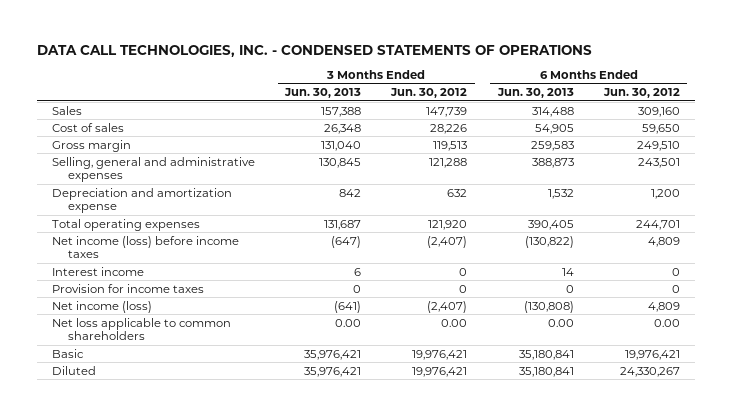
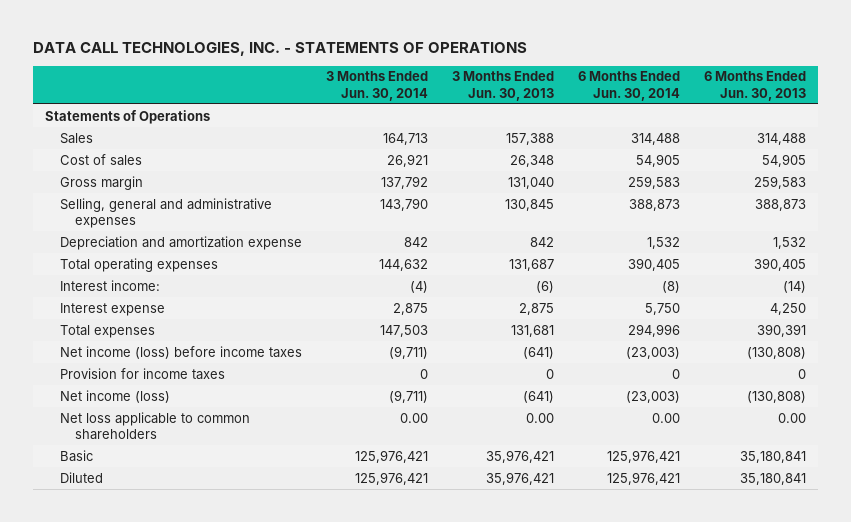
- DATA CALL TECHNOLOGIES, INC. - CONDENSED STATEMENTS OF OPERATIONS
+ DATA CALL TECHNOLOGIES, INC. - STATEMENTS OF OPERATIONS
- | 3 Months Ended Jun. 30, 2013 | 3 Months Ended Jun. 30, 2012 | 6 Months Ended Jun. 30, 2013 | 6 Months Ended Jun. 30, 2012
+ | 3 Months Ended Jun. 30, 2014 | 3 Months Ended Jun. 30, 2013 | 6 Months Ended Jun. 30, 2014 | 6 Months Ended Jun. 30, 2013
+ Statements of Operations
- Net income (loss) before income taxes | (647) | (2,407) | (130,822) | 4,809
- Interest income | 6 | 0 | 14 | 0
+ Interest income: | (4) | (6) | (8) | (14)
+ Interest expense | 2,875 | 2,875 | 5,750 | 4,250
+ Total expenses | 147,503 | 131,681 | 294,996 | 390,391
+ Net income (loss) before income taxes | (9,711) | (641) | (23,003) | (130,808)

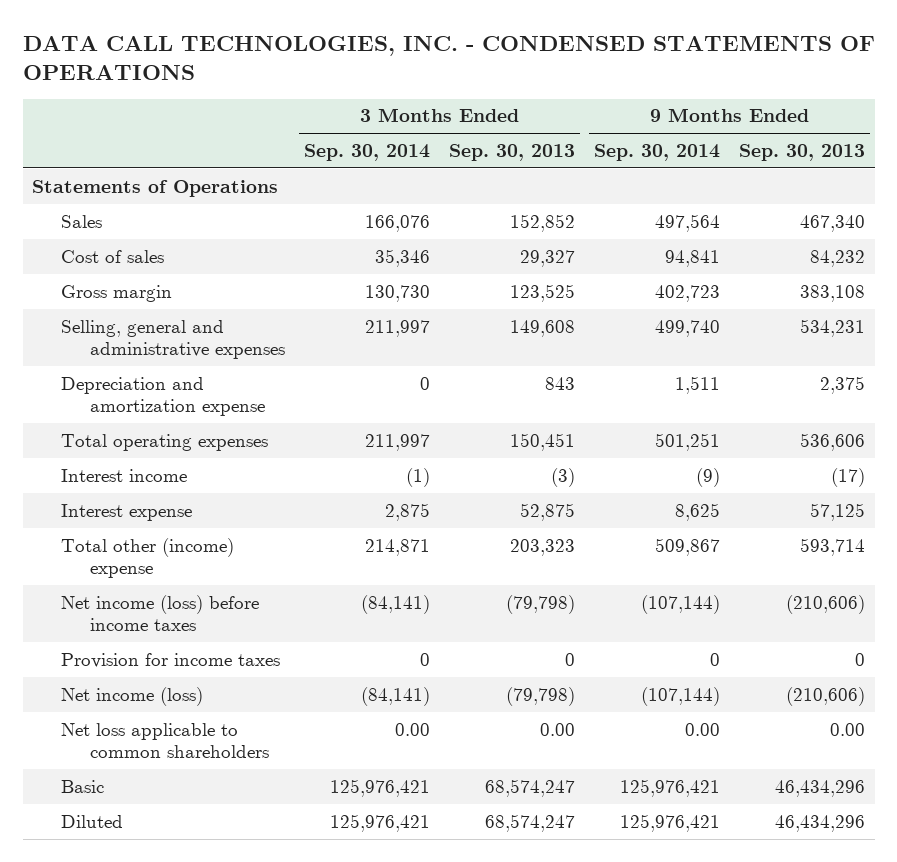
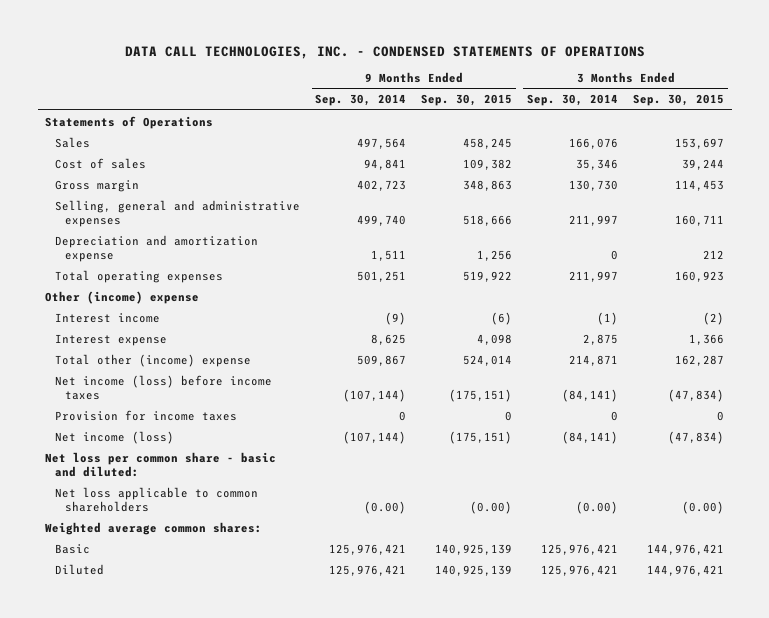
- | 3 Months Ended Sep. 30, 2014 | 3 Months Ended Sep. 30, 2013 | 9 Months Ended Sep. 30, 2014 | 9 Months Ended Sep. 30, 2013
+ | 9 Months Ended Sep. 30, 2014 | 9 Months Ended Sep. 30, 2015 | 3 Months Ended Sep. 30, 2014 | 3 Months Ended Sep. 30, 2015
+ Other (income) expense
- Net loss applicable to common shareholders | 0.00 | 0.00 | 0.00 | 0.00
+ Net loss per common share - basic and diluted:
+ Net loss applicable to common shareholders | (0.00) | (0.00) | (0.00) | (0.00)
+ Weighted average common shares:

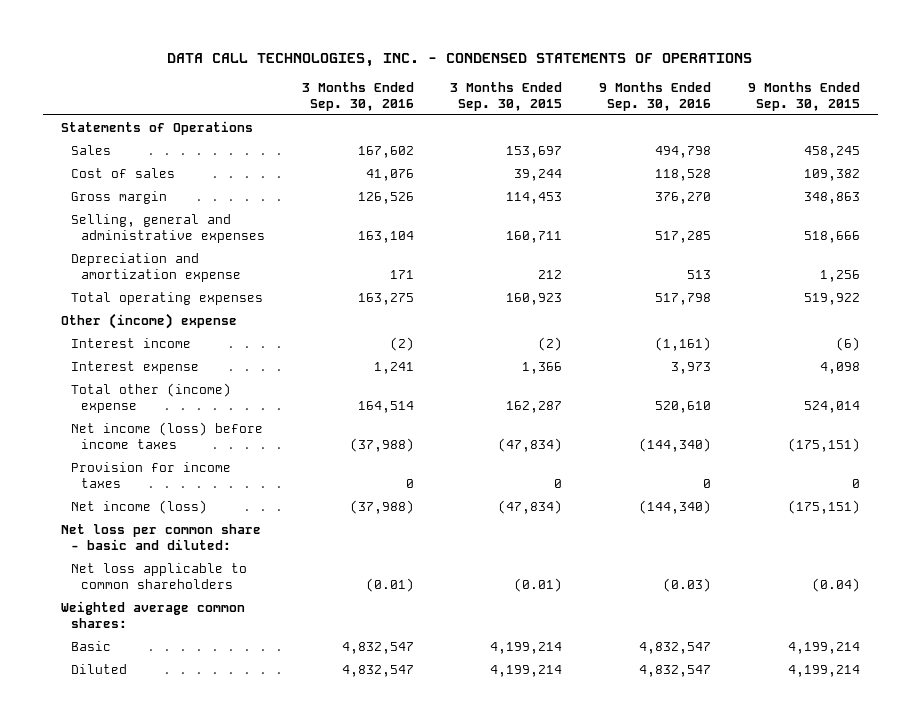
- | 9 Months Ended Sep. 30, 2014 | 9 Months Ended Sep. 30, 2015 | 3 Months Ended Sep. 30, 2014 | 3 Months Ended Sep. 30, 2015
+ | 3 Months Ended Sep. 30, 2016 | 3 Months Ended Sep. 30, 2015 | 9 Months Ended Sep. 30, 2016 | 9 Months Ended Sep. 30, 2015
- Net loss applicable to common shareholders | (0.00) | (0.00) | (0.00) | (0.00)
+ Net loss applicable to common shareholders | (0.01) | (0.01) | (0.03) | (0.04)
- Basic | 125,976,421 | 140,925,139 | 125,976,421 | 144,976,421
- Diluted | 125,976,421 | 140,925,139 | 125,976,421 | 144,976,421
+ Basic | 4,832,547 | 4,199,214 | 4,832,547 | 4,199,214
+ Diluted | 4,832,547 | 4,199,214 | 4,832,547 | 4,199,214

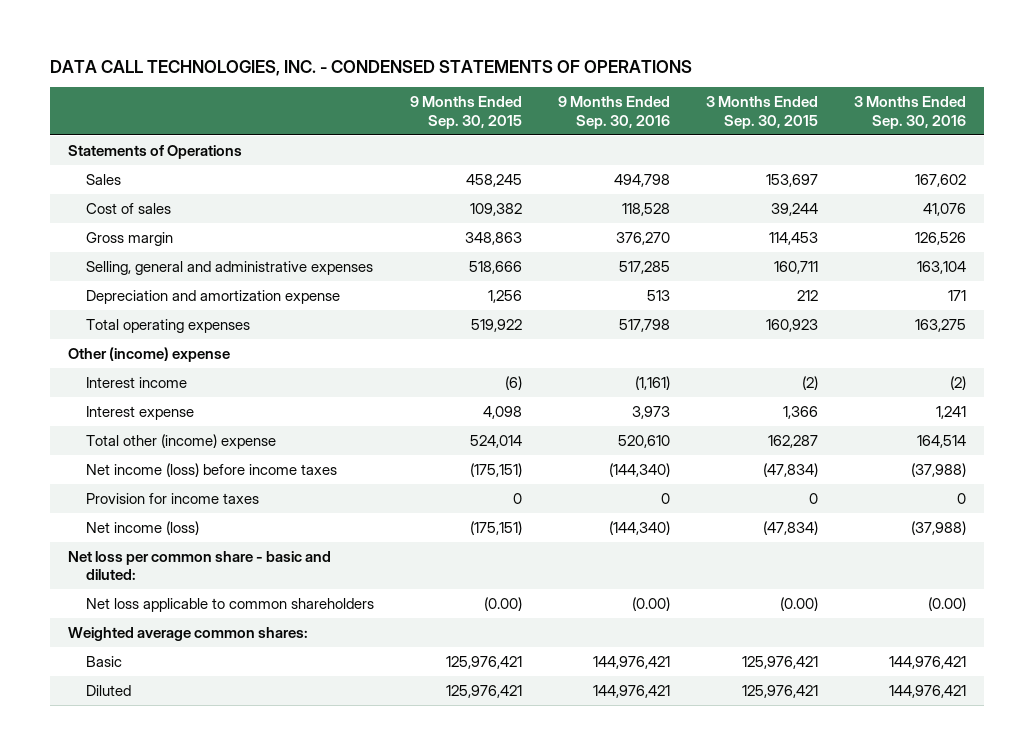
- | 3 Months Ended Sep. 30, 2016 | 3 Months Ended Sep. 30, 2015 | 9 Months Ended Sep. 30, 2016 | 9 Months Ended Sep. 30, 2015
+ | 9 Months Ended Sep. 30, 2015 | 9 Months Ended Sep. 30, 2016 | 3 Months Ended Sep. 30, 2015 | 3 Months Ended Sep. 30, 2016
- Net loss applicable to common shareholders | (0.01) | (0.01) | (0.03) | (0.04)
+ Net loss applicable to common shareholders | (0.00) | (0.00) | (0.00) | (0.00)
- Basic | 4,832,547 | 4,199,214 | 4,832,547 | 4,199,214
- Diluted | 4,832,547 | 4,199,214 | 4,832,547 | 4,199,214
+ Basic | 125,976,421 | 144,976,421 | 125,976,421 | 144,976,421
+ Diluted | 125,976,421 | 144,976,421 | 125,976,421 | 144,976,421

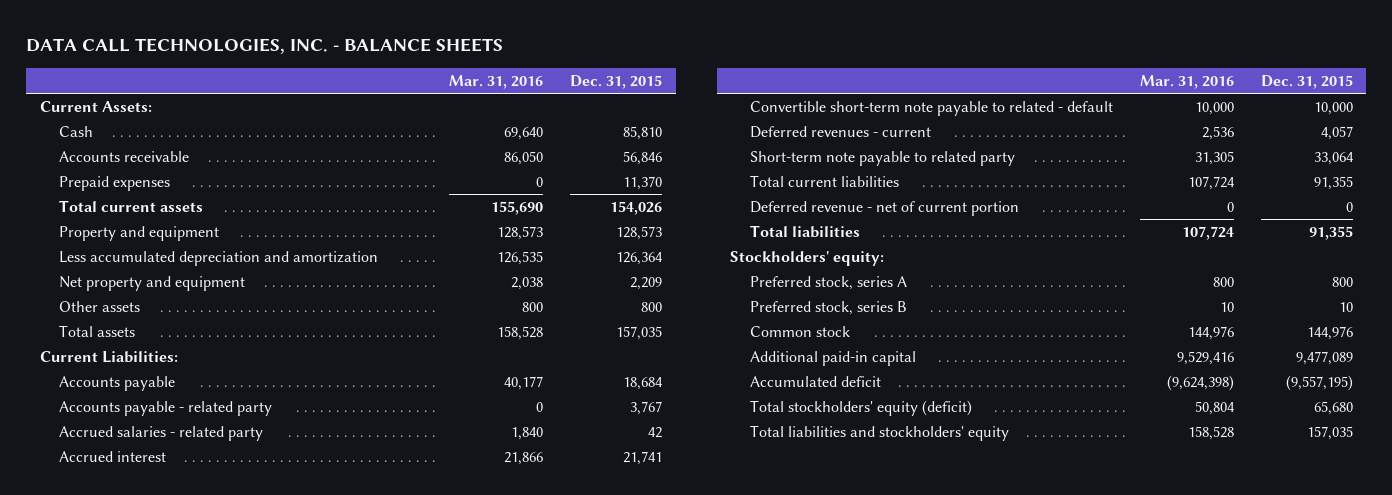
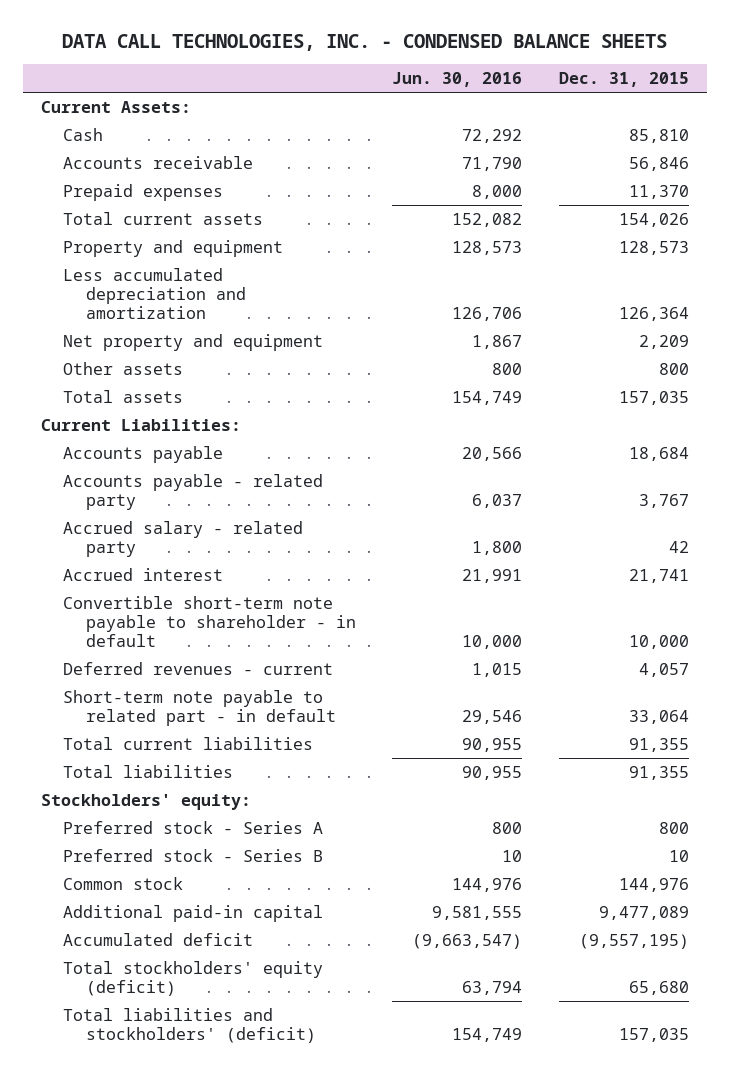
- DATA CALL TECHNOLOGIES, INC. - BALANCE SHEETS
+ DATA CALL TECHNOLOGIES, INC. - CONDENSED BALANCE SHEETS
- | Mar. 31, 2016 | Dec. 31, 2015
+ | Jun. 30, 2016 | Dec. 31, 2015
- Accrued salaries - related party | 1,840 | 42
+ Accrued salary - related party | 1,800 | 42
- Convertible short-term note payable to related - default | 10,000 | 10,000
+ Convertible short-term note payable to shareholder - in default | 10,000 | 10,000
- Short-term note payable to related party | 31,305 | 33,064
+ Short-term note payable to related part - in default | 29,546 | 33,064
- Deferred revenue - net of current portion | 0 | 0
- Preferred stock, series A | 800 | 800
- Preferred stock, series B | 10 | 10
+ Preferred stock - Series A | 800 | 800
+ Preferred stock - Series B | 10 | 10
- Total liabilities and stockholders' equity | 158,528 | 157,035
+ Total liabilities and stockholders' (deficit) | 154,749 | 157,035

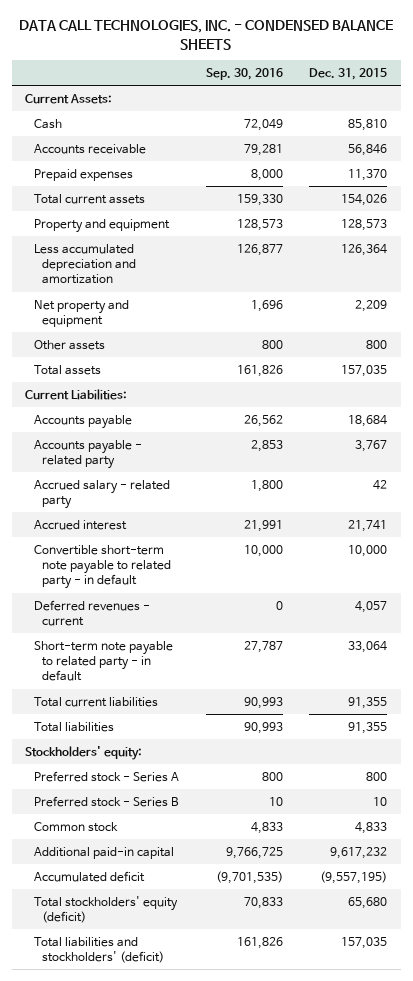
- | Jun. 30, 2016 | Dec. 31, 2015
+ | Sep. 30, 2016 | Dec. 31, 2015
- Convertible short-term note payable to shareholder - in default | 10,000 | 10,000
+ Convertible short-term note payable to related party - in default | 10,000 | 10,000
- Short-term note payable to related part - in default | 29,546 | 33,064
+ Short-term note payable to related party - in default | 27,787 | 33,064
- Common stock | 144,976 | 144,976
- Additional paid-in capital | 9,581,555 | 9,477,089
+ Common stock | 4,833 | 4,833
+ Additional paid-in capital | 9,766,725 | 9,617,232

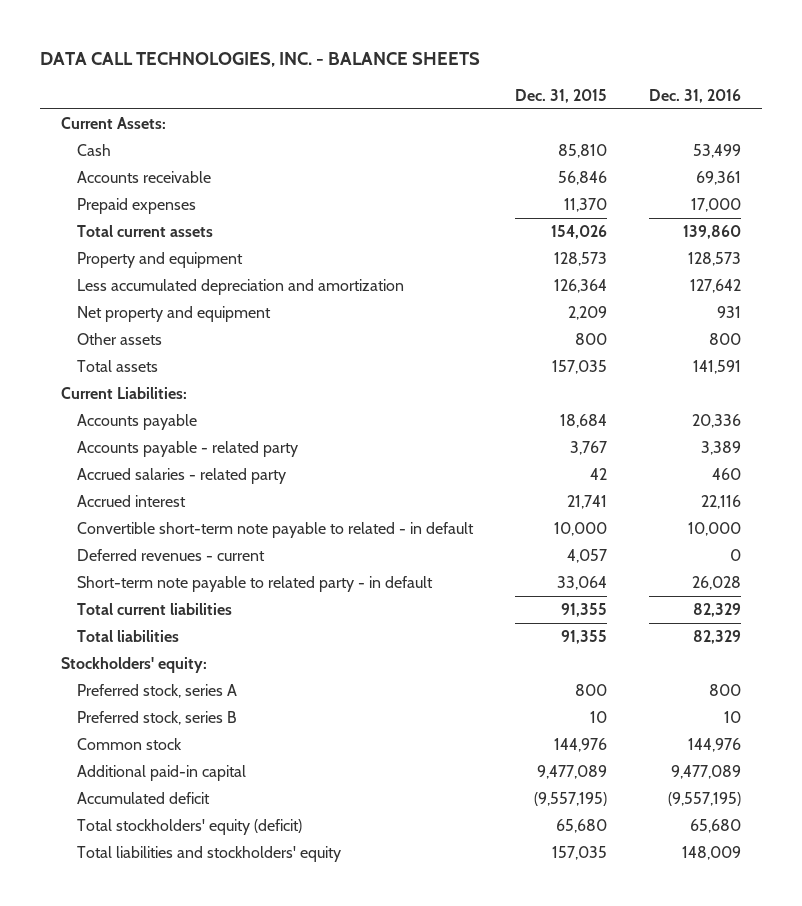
- DATA CALL TECHNOLOGIES, INC. - CONDENSED BALANCE SHEETS
+ DATA CALL TECHNOLOGIES, INC. - BALANCE SHEETS
- | Sep. 30, 2016 | Dec. 31, 2015
+ | Dec. 31, 2015 | Dec. 31, 2016
- Accrued salary - related party | 1,800 | 42
+ Accrued salaries - related party | 42 | 460
- Convertible short-term note payable to related party - in default | 10,000 | 10,000
+ Convertible short-term note payable to related - in default | 10,000 | 10,000
- Preferred stock - Series A | 800 | 800
- Preferred stock - Series B | 10 | 10
- Common stock | 4,833 | 4,833
- Additional paid-in capital | 9,766,725 | 9,617,232
+ Preferred stock, series A | 800 | 800
+ Preferred stock, series B | 10 | 10
+ Common stock | 144,976 | 144,976
+ Additional paid-in capital | 9,477,089 | 9,477,089
- Total liabilities and stockholders' (deficit) | 161,826 | 157,035
+ Total liabilities and stockholders' equity | 157,035 | 148,009

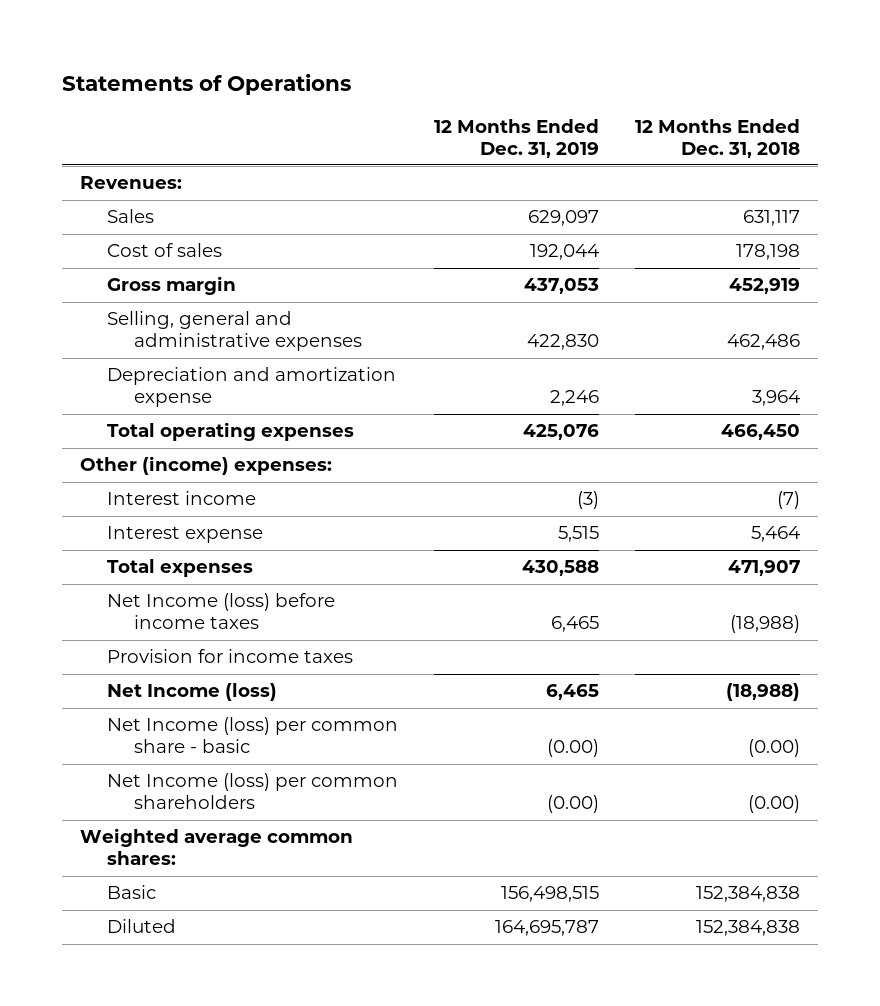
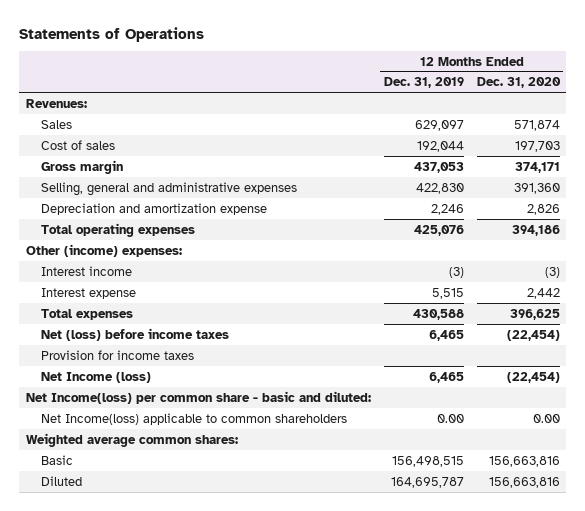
- | 12 Months Ended Dec. 31, 2019 | 12 Months Ended Dec. 31, 2018
+ | 12 Months Ended Dec. 31, 2019 | 12 Months Ended Dec. 31, 2020
- Net Income (loss) before income taxes | 6,465 | (18,988)
+ Net (loss) before income taxes | 6,465 | (22,454)
- Net Income (loss) per common share - basic | (0.00) | (0.00)
- Net Income (loss) per common shareholders | (0.00) | (0.00)
+ Net Income(loss) per common share - basic and diluted:
+ Net Income(loss) applicable to common shareholders | 0.00 | 0.00

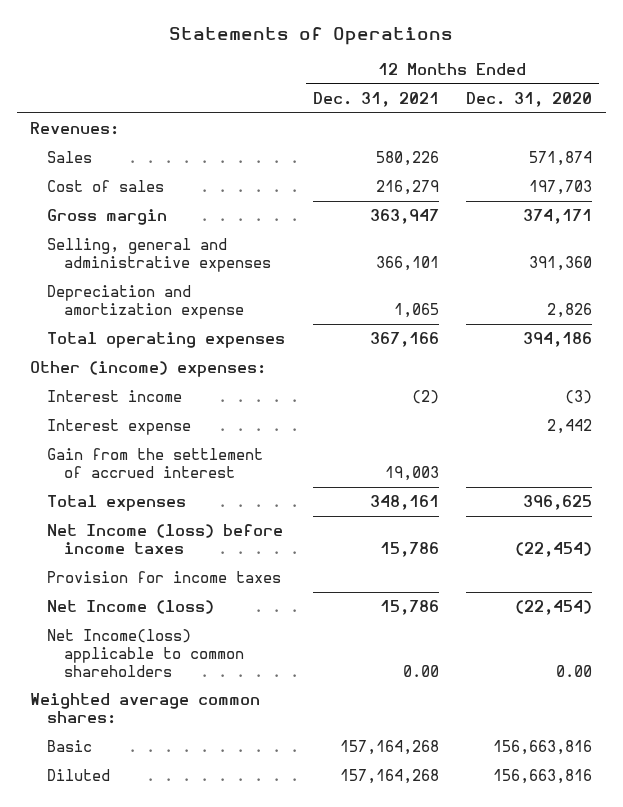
- | 12 Months Ended Dec. 31, 2019 | 12 Months Ended Dec. 31, 2020
+ | 12 Months Ended Dec. 31, 2021 | 12 Months Ended Dec. 31, 2020
+ Gain from the settlement of accrued interest | 19,003 |
- Net (loss) before income taxes | 6,465 | (22,454)
+ Net Income (loss) before income taxes | 15,786 | (22,454)
- Net Income(loss) per common share - basic and diluted:

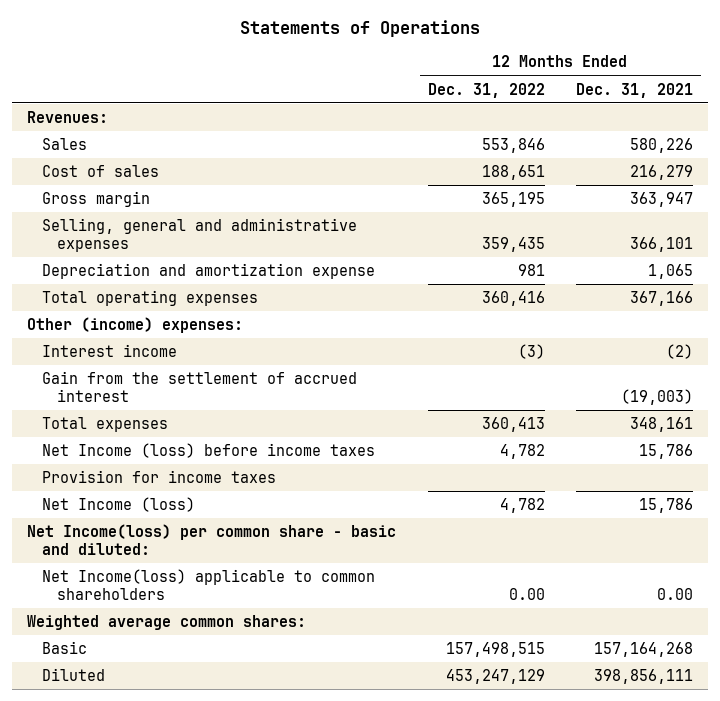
- | 12 Months Ended Dec. 31, 2021 | 12 Months Ended Dec. 31, 2020
+ | 12 Months Ended Dec. 31, 2022 | 12 Months Ended Dec. 31, 2021
- Interest expense | | 2,442
- Gain from the settlement of accrued interest | 19,003 |
+ Gain from the settlement of accrued interest | | (19,003)
+ Net Income(loss) per common share - basic and diluted:
- Diluted | 157,164,268 | 156,663,816
+ Diluted | 453,247,129 | 398,856,111

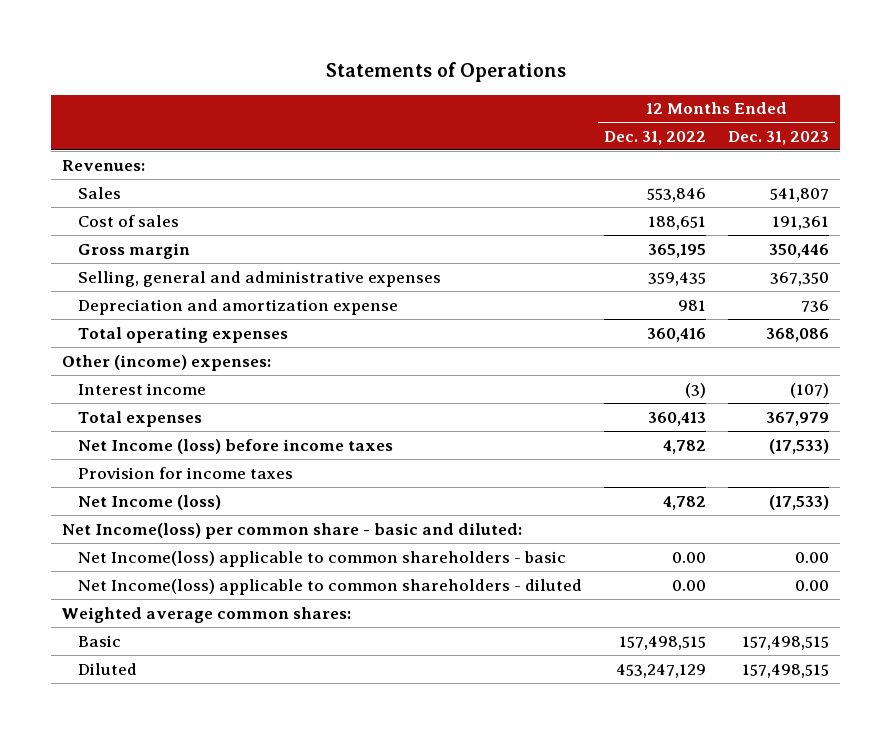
- | 12 Months Ended Dec. 31, 2022 | 12 Months Ended Dec. 31, 2021
+ | 12 Months Ended Dec. 31, 2022 | 12 Months Ended Dec. 31, 2023
- Gain from the settlement of accrued interest | | (19,003)
- Net Income(loss) applicable to common shareholders | 0.00 | 0.00
+ Net Income(loss) applicable to common shareholders - basic | 0.00 | 0.00
+ Net Income(loss) applicable to common shareholders - diluted | 0.00 | 0.00

